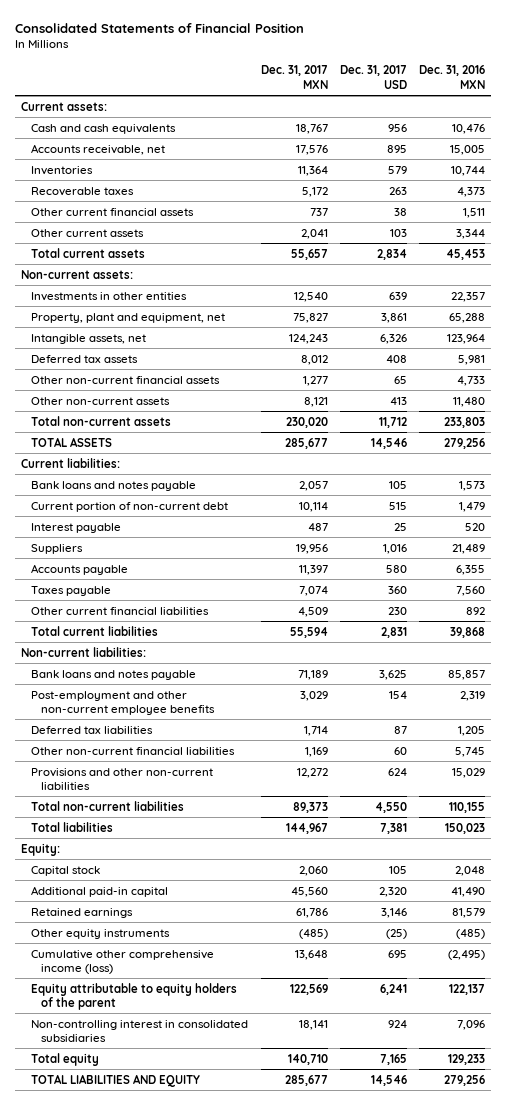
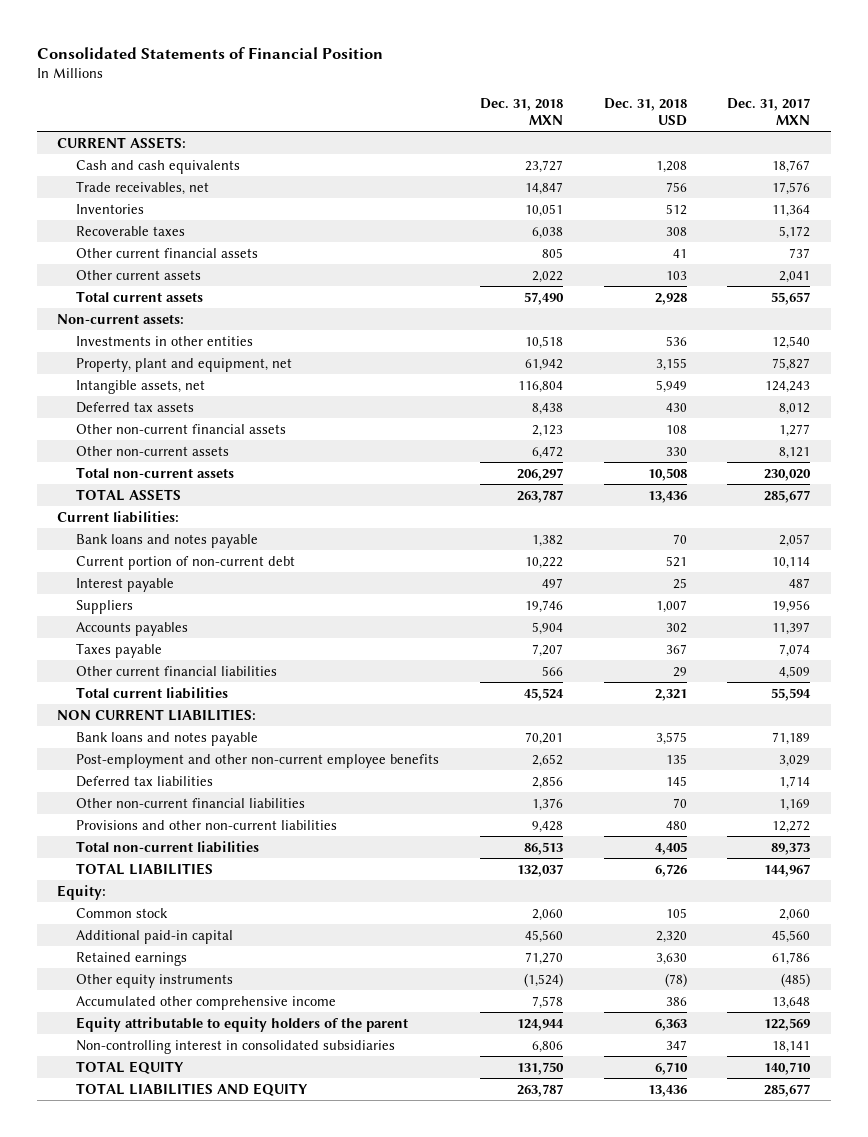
- | Dec. 31, 2017 MXN | Dec. 31, 2017 USD | Dec. 31, 2016 MXN
+ | Dec. 31, 2018 MXN | Dec. 31, 2018 USD | Dec. 31, 2017 MXN
- Current assets:
+ CURRENT ASSETS:
- Accounts receivable, net | 17,576 | 895 | 15,005
+ Trade receivables, net | 14,847 | 756 | 17,576
- Accounts payable | 11,397 | 580 | 6,355
+ Accounts payables | 5,904 | 302 | 11,397
- Non-current liabilities:
+ NON CURRENT LIABILITIES:
- Total liabilities | 144,967 | 7,381 | 150,023
+ TOTAL LIABILITIES | 132,037 | 6,726 | 144,967
- Capital stock | 2,060 | 105 | 2,048
+ Common stock | 2,060 | 105 | 2,060
- Cumulative other comprehensive income (loss) | 13,648 | 695 | (2,495)
+ Accumulated other comprehensive income | 7,578 | 386 | 13,648
- Total equity | 140,710 | 7,165 | 129,233
+ TOTAL EQUITY | 131,750 | 6,710 | 140,710

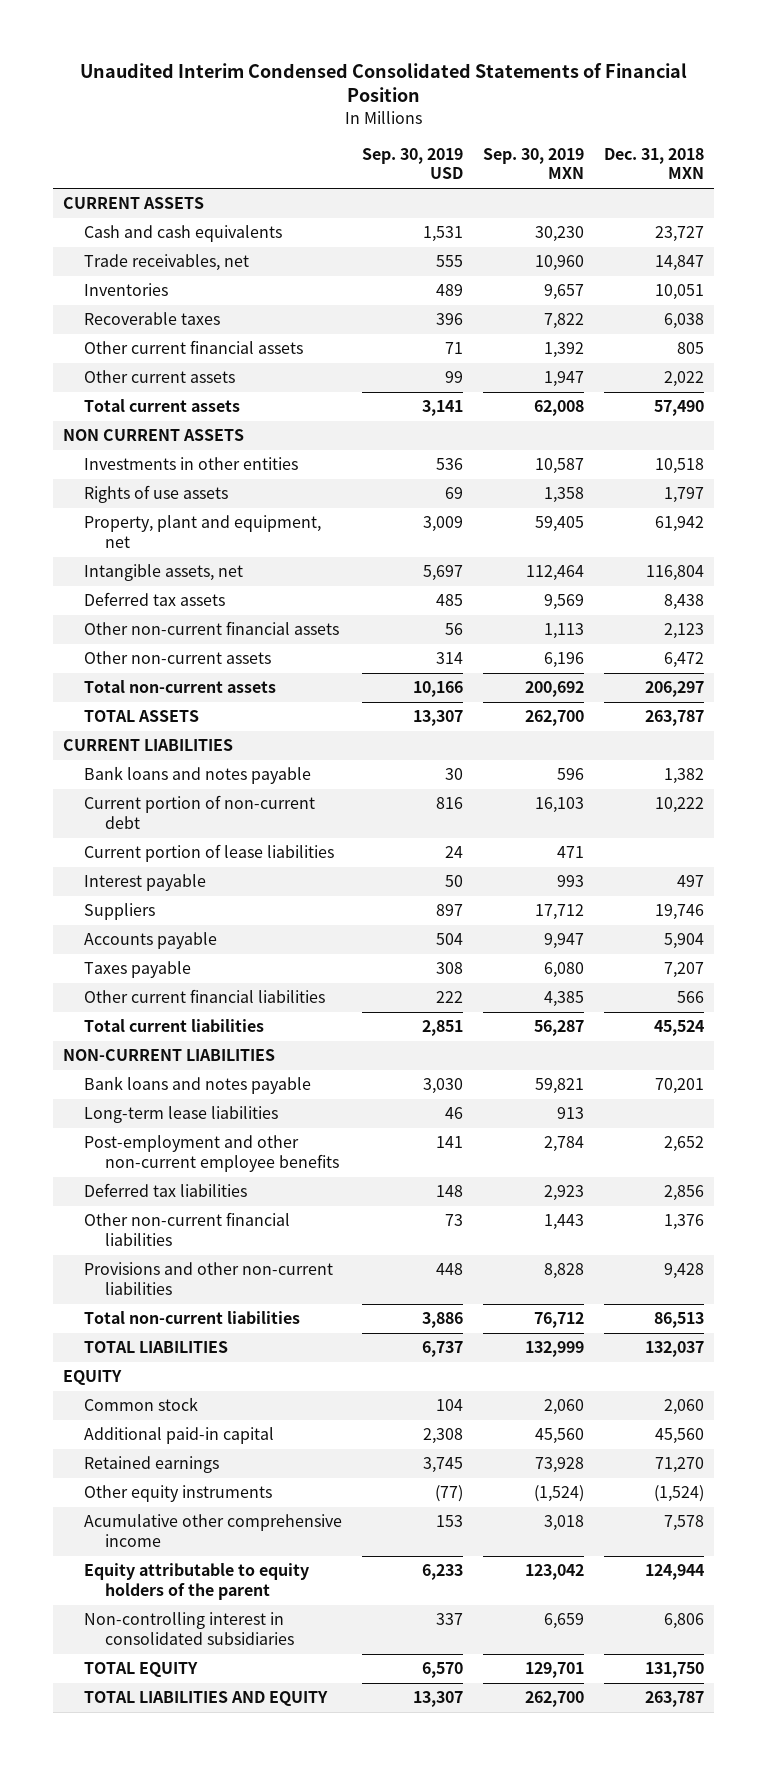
- Consolidated Statements of Financial Position
+ Unaudited Interim Condensed Consolidated Statements of Financial Position
- | Dec. 31, 2018 MXN | Dec. 31, 2018 USD | Dec. 31, 2017 MXN
+ | Sep. 30, 2019 USD | Sep. 30, 2019 MXN | Dec. 31, 2018 MXN
- CURRENT ASSETS:
+ CURRENT ASSETS
- Non-current assets:
+ NON CURRENT ASSETS
+ Rights of use assets | 69 | 1,358 | 1,797
- Current liabilities:
+ CURRENT LIABILITIES
+ Current portion of lease liabilities | 24 | 471 |
- Accounts payables | 5,904 | 302 | 11,397
+ Accounts payable | 504 | 9,947 | 5,904
- NON CURRENT LIABILITIES:
+ NON-CURRENT LIABILITIES
+ Long-term lease liabilities | 46 | 913 |
- Equity:
+ EQUITY
- Accumulated other comprehensive income | 7,578 | 386 | 13,648
+ Acumulative other comprehensive income | 153 | 3,018 | 7,578

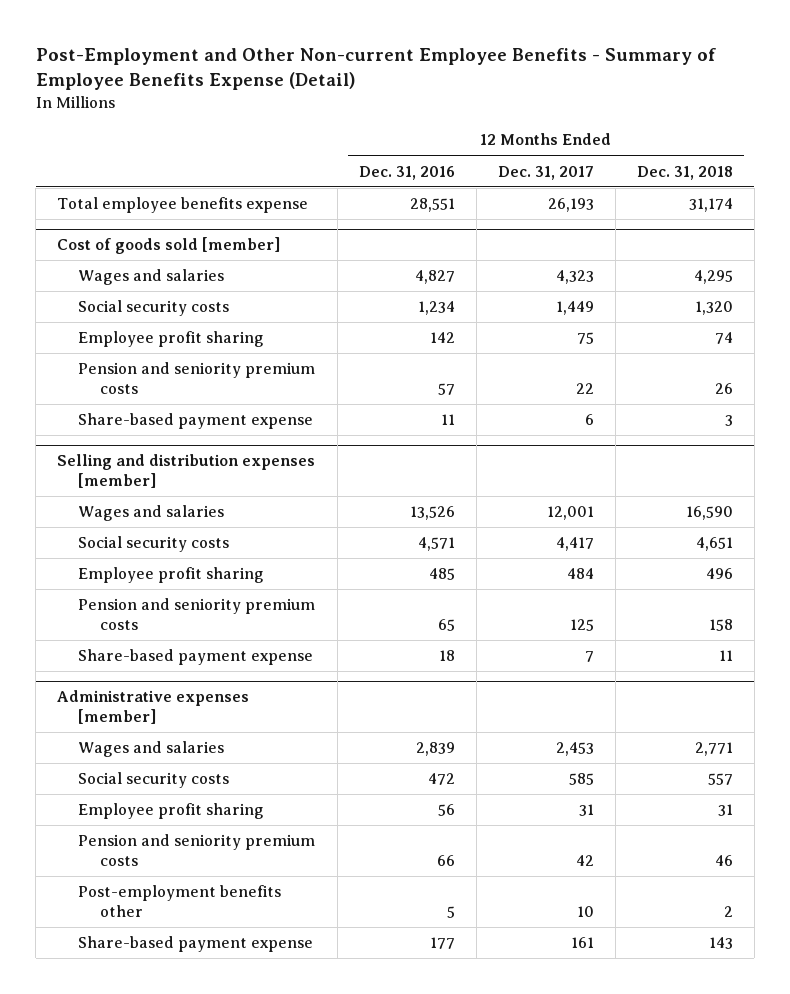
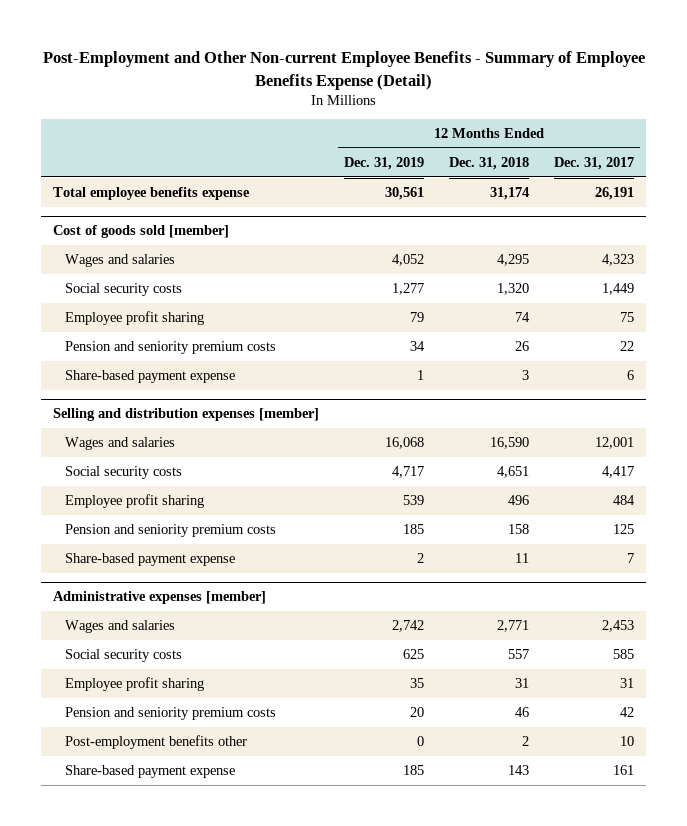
- | 12 Months Ended Dec. 31, 2016 | 12 Months Ended Dec. 31, 2017 | 12 Months Ended Dec. 31, 2018
+ | 12 Months Ended Dec. 31, 2019 | 12 Months Ended Dec. 31, 2018 | 12 Months Ended Dec. 31, 2017
- Total employee benefits expense | 28,551 | 26,193 | 31,174
+ Total employee benefits expense | 30,561 | 31,174 | 26,191

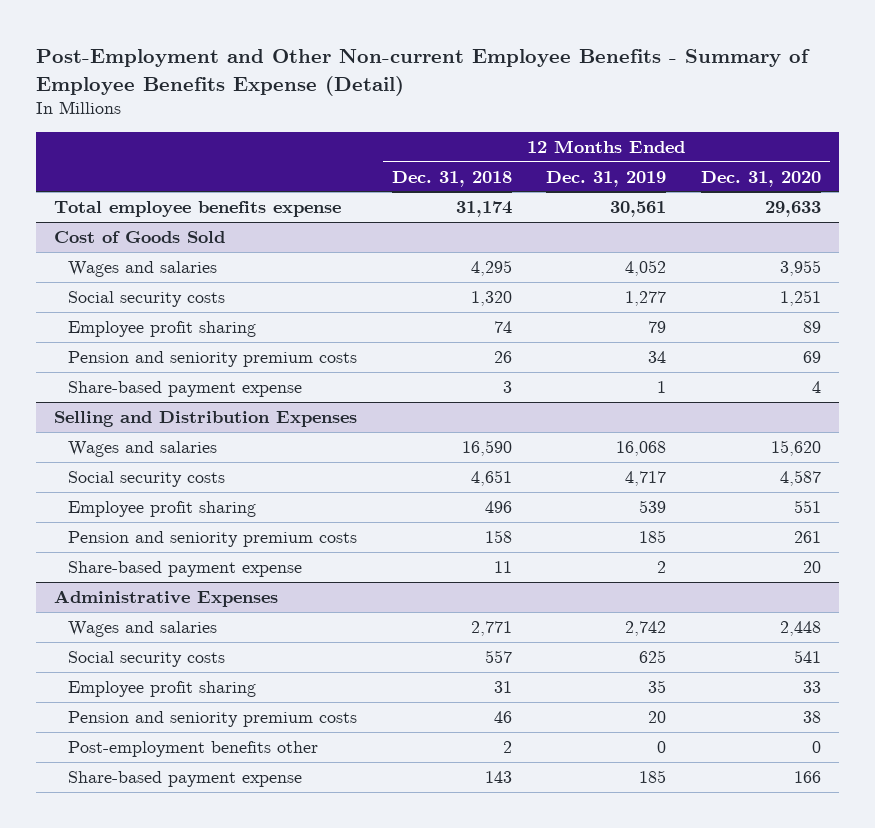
- | 12 Months Ended Dec. 31, 2019 | 12 Months Ended Dec. 31, 2018 | 12 Months Ended Dec. 31, 2017
+ | 12 Months Ended Dec. 31, 2018 | 12 Months Ended Dec. 31, 2019 | 12 Months Ended Dec. 31, 2020
- Cost of goods sold [member]
+ Cost of Goods Sold
- Selling and distribution expenses [member]
+ Selling and Distribution Expenses
- Administrative expenses [member]
+ Administrative Expenses

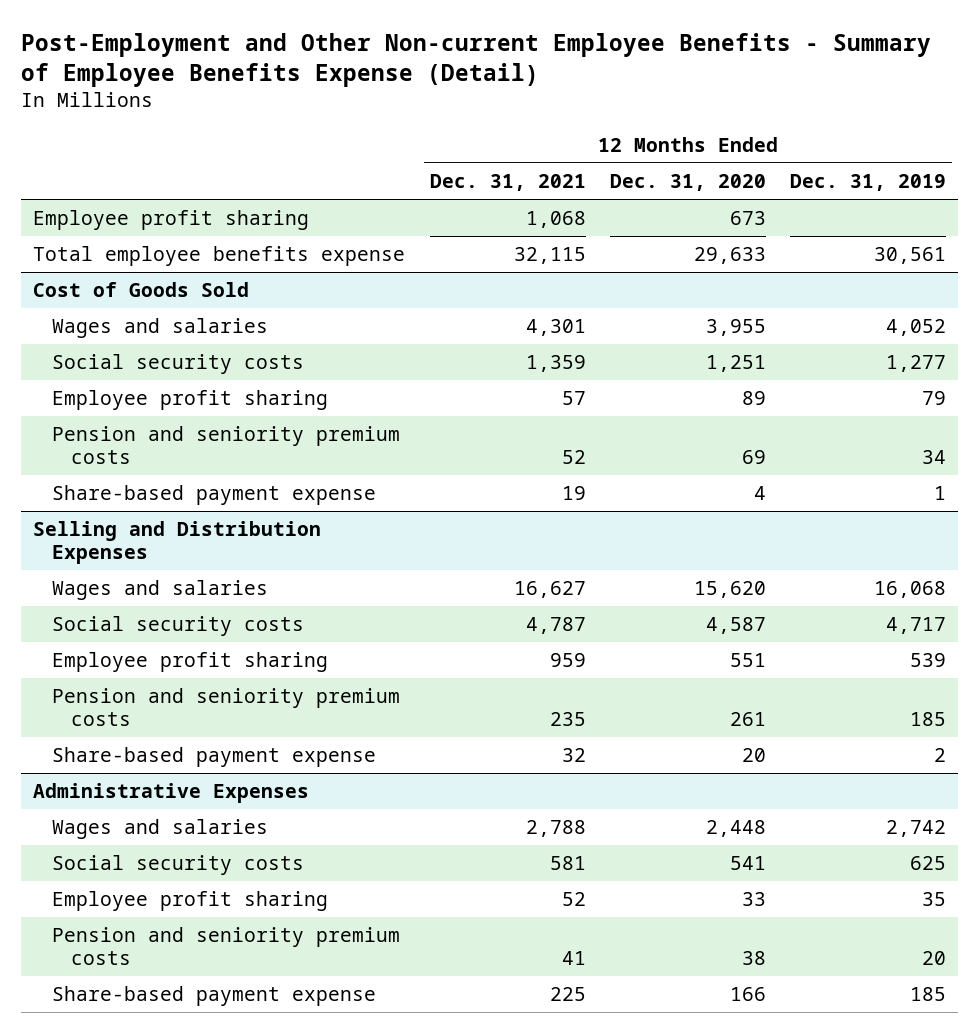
- | 12 Months Ended Dec. 31, 2018 | 12 Months Ended Dec. 31, 2019 | 12 Months Ended Dec. 31, 2020
+ | 12 Months Ended Dec. 31, 2021 | 12 Months Ended Dec. 31, 2020 | 12 Months Ended Dec. 31, 2019
+ Employee profit sharing | 1,068 | 673 |
@ Administrative Expenses
- Post-employment benefits other | 2 | 0 | 0

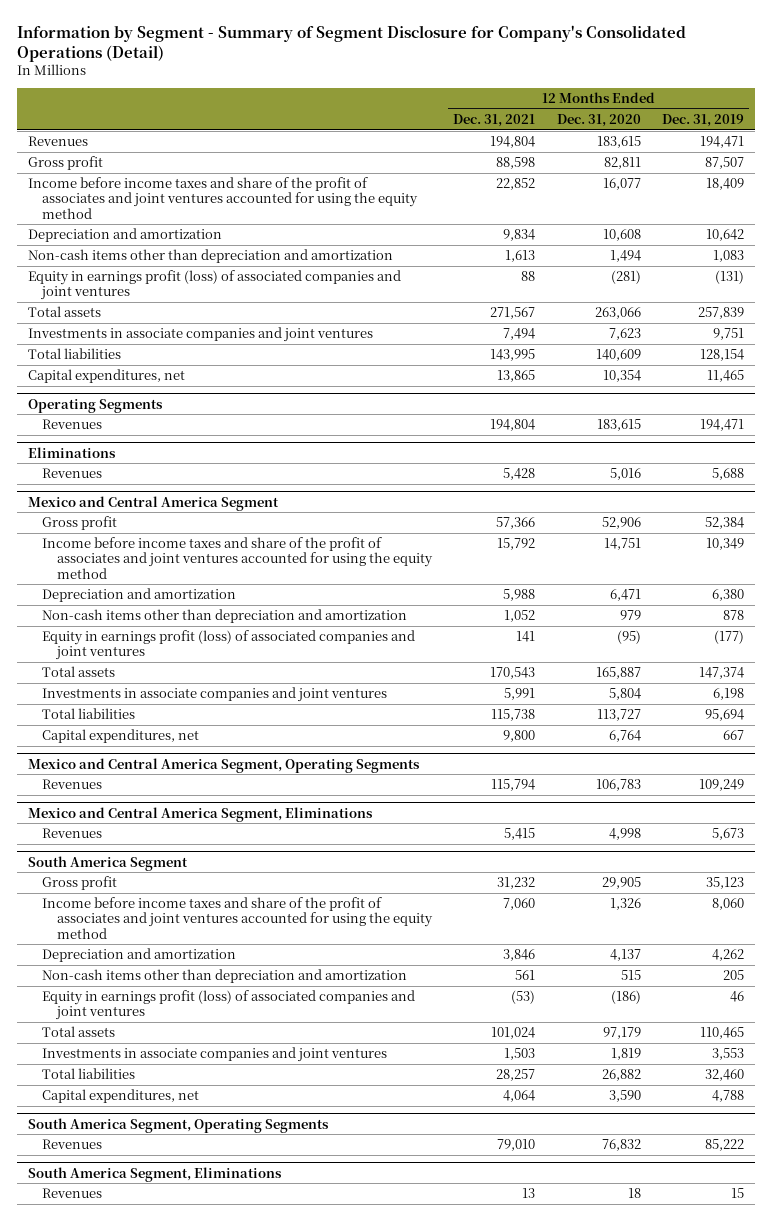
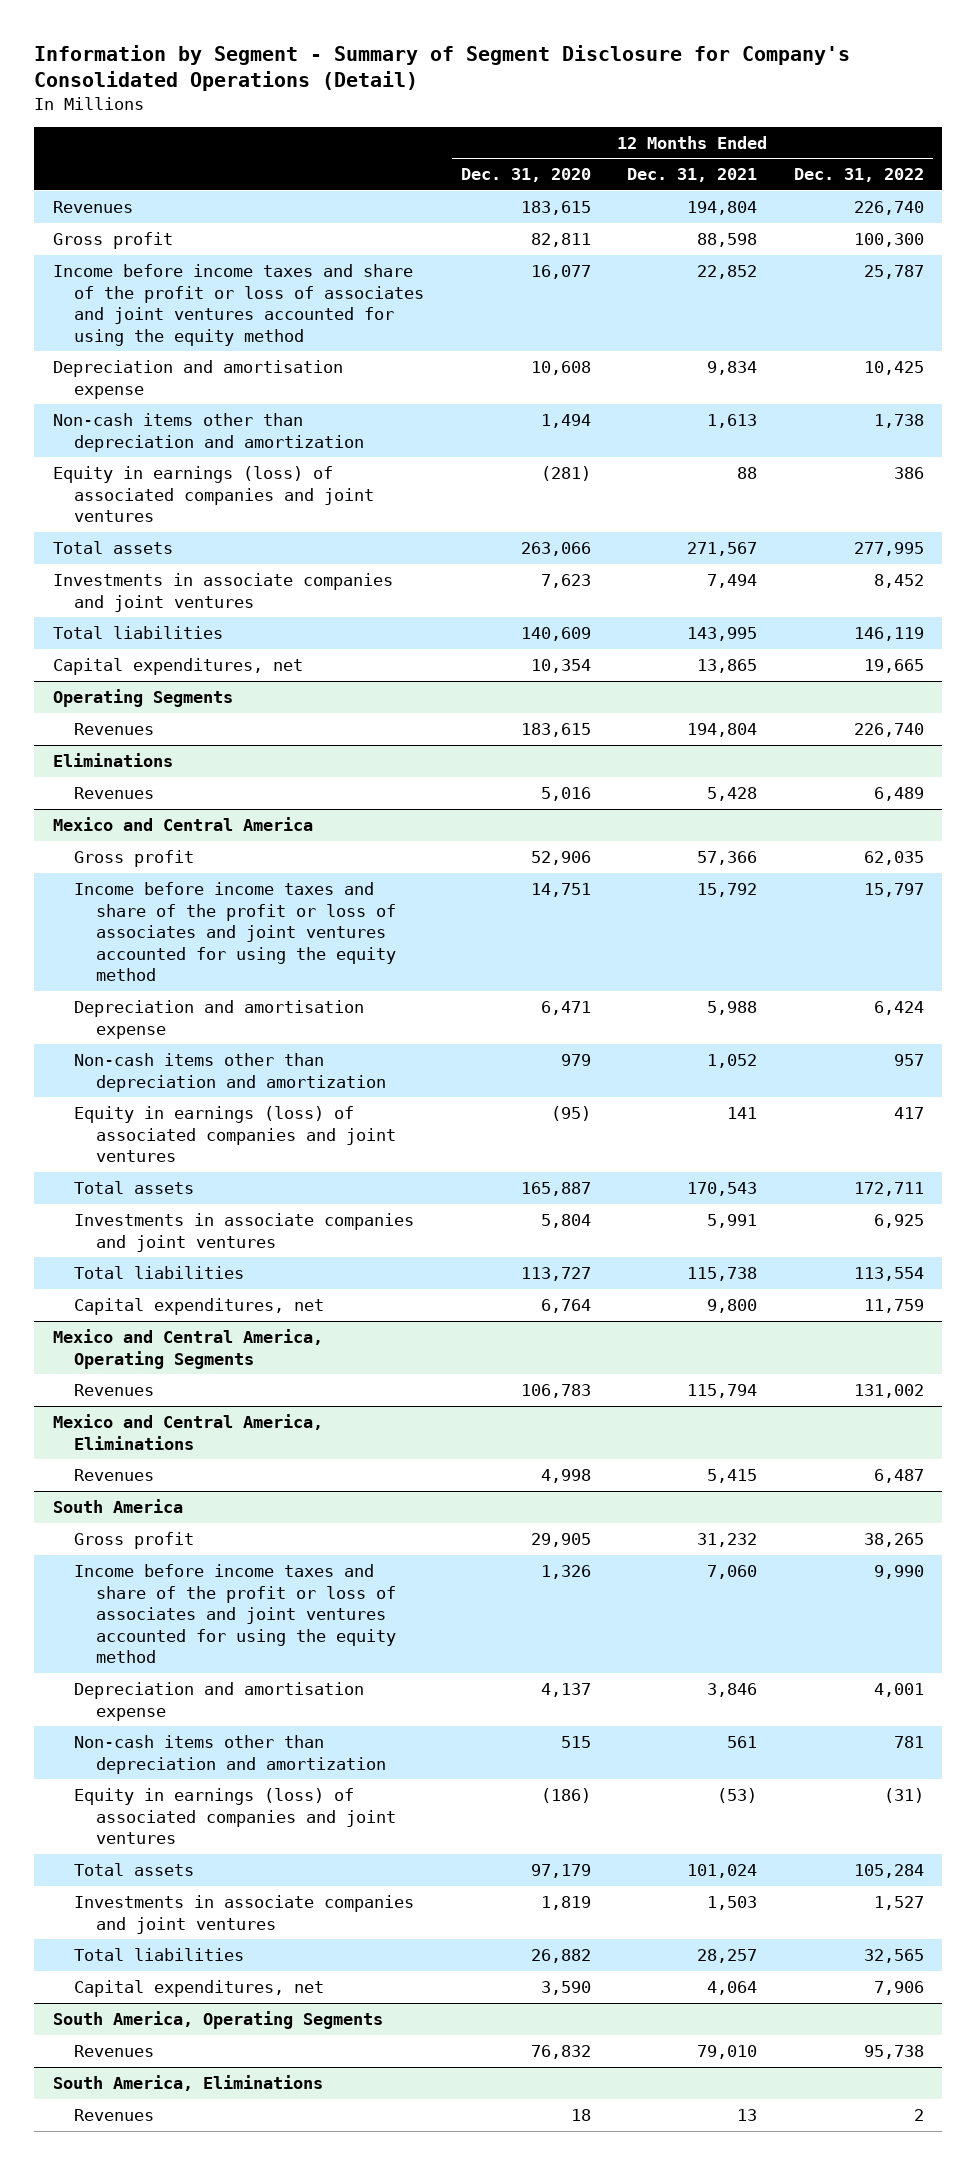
- | 12 Months Ended Dec. 31, 2021 | 12 Months Ended Dec. 31, 2020 | 12 Months Ended Dec. 31, 2019
+ | 12 Months Ended Dec. 31, 2020 | 12 Months Ended Dec. 31, 2021 | 12 Months Ended Dec. 31, 2022
- Income before income taxes and share of the profit of associates and joint ventures accounted for using the equity method | 22,852 | 16,077 | 18,409
- Depreciation and amortization | 9,834 | 10,608 | 10,642
+ Income before income taxes and share of the profit or loss of associates and joint ventures accounted for using the equity method | 16,077 | 22,852 | 25,787
+ Depreciation and amortisation expense | 10,608 | 9,834 | 10,425
- Equity in earnings profit (loss) of associated companies and joint ventures | 88 | (281) | (131)
+ Equity in earnings (loss) of associated companies and joint ventures | (281) | 88 | 386
- Mexico and Central America Segment
+ Mexico and Central America
- Income before income taxes and share of the profit of associates and joint ventures accounted for using the equity method | 15,792 | 14,751 | 10,349
- Depreciation and amortization | 5,988 | 6,471 | 6,380
+ Income before income taxes and share of the profit or loss of associates and joint ventures accounted for using the equity method | 14,751 | 15,792 | 15,797
+ Depreciation and amortisation expense | 6,471 | 5,988 | 6,424
- Equity in earnings profit (loss) of associated companies and joint ventures | 141 | (95) | (177)
+ Equity in earnings (loss) of associated companies and joint ventures | (95) | 141 | 417
- Mexico and Central America Segment, Operating Segments
+ Mexico and Central America, Operating Segments
- Mexico and Central America Segment, Eliminations
+ Mexico and Central America, Eliminations
- South America Segment
+ South America
- Income before income taxes and share of the profit of associates and joint ventures accounted for using the equity method | 7,060 | 1,326 | 8,060
- Depreciation and amortization | 3,846 | 4,137 | 4,262
+ Income before income taxes and share of the profit or loss of associates and joint ventures accounted for using the equity method | 1,326 | 7,060 | 9,990
+ Depreciation and amortisation expense | 4,137 | 3,846 | 4,001
- Equity in earnings profit (loss) of associated companies and joint ventures | (53) | (186) | 46
+ Equity in earnings (loss) of associated companies and joint ventures | (186) | (53) | (31)
- South America Segment, Operating Segments
+ South America, Operating Segments
- South America Segment, Eliminations
+ South America, Eliminations

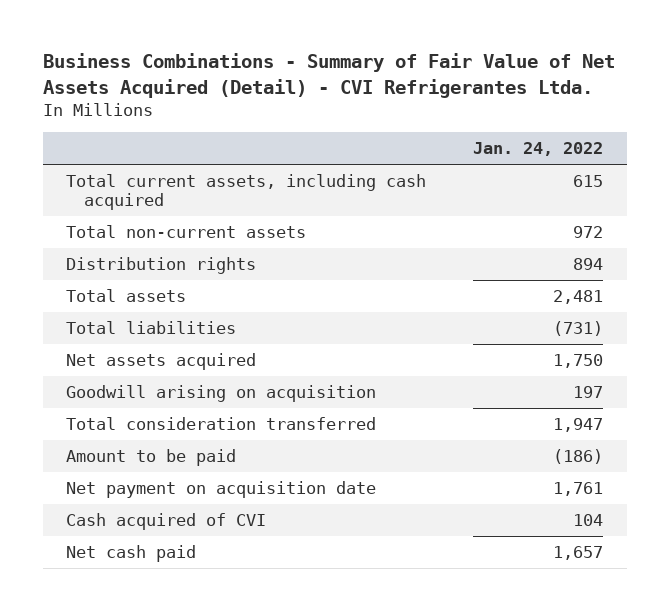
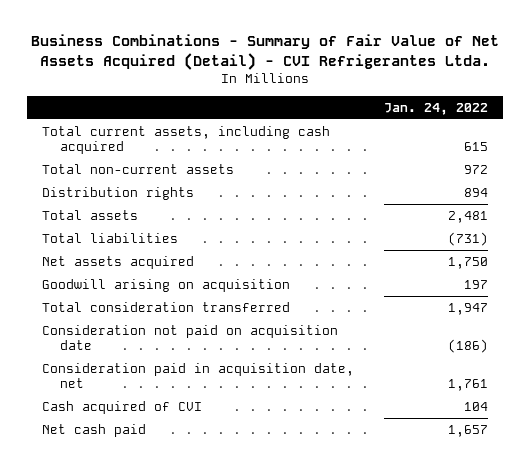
- Amount to be paid | (186)
- Net payment on acquisition date | 1,761
+ Consideration not paid on acquisition date | (186)
+ Consideration paid in acquisition date, net | 1,761

